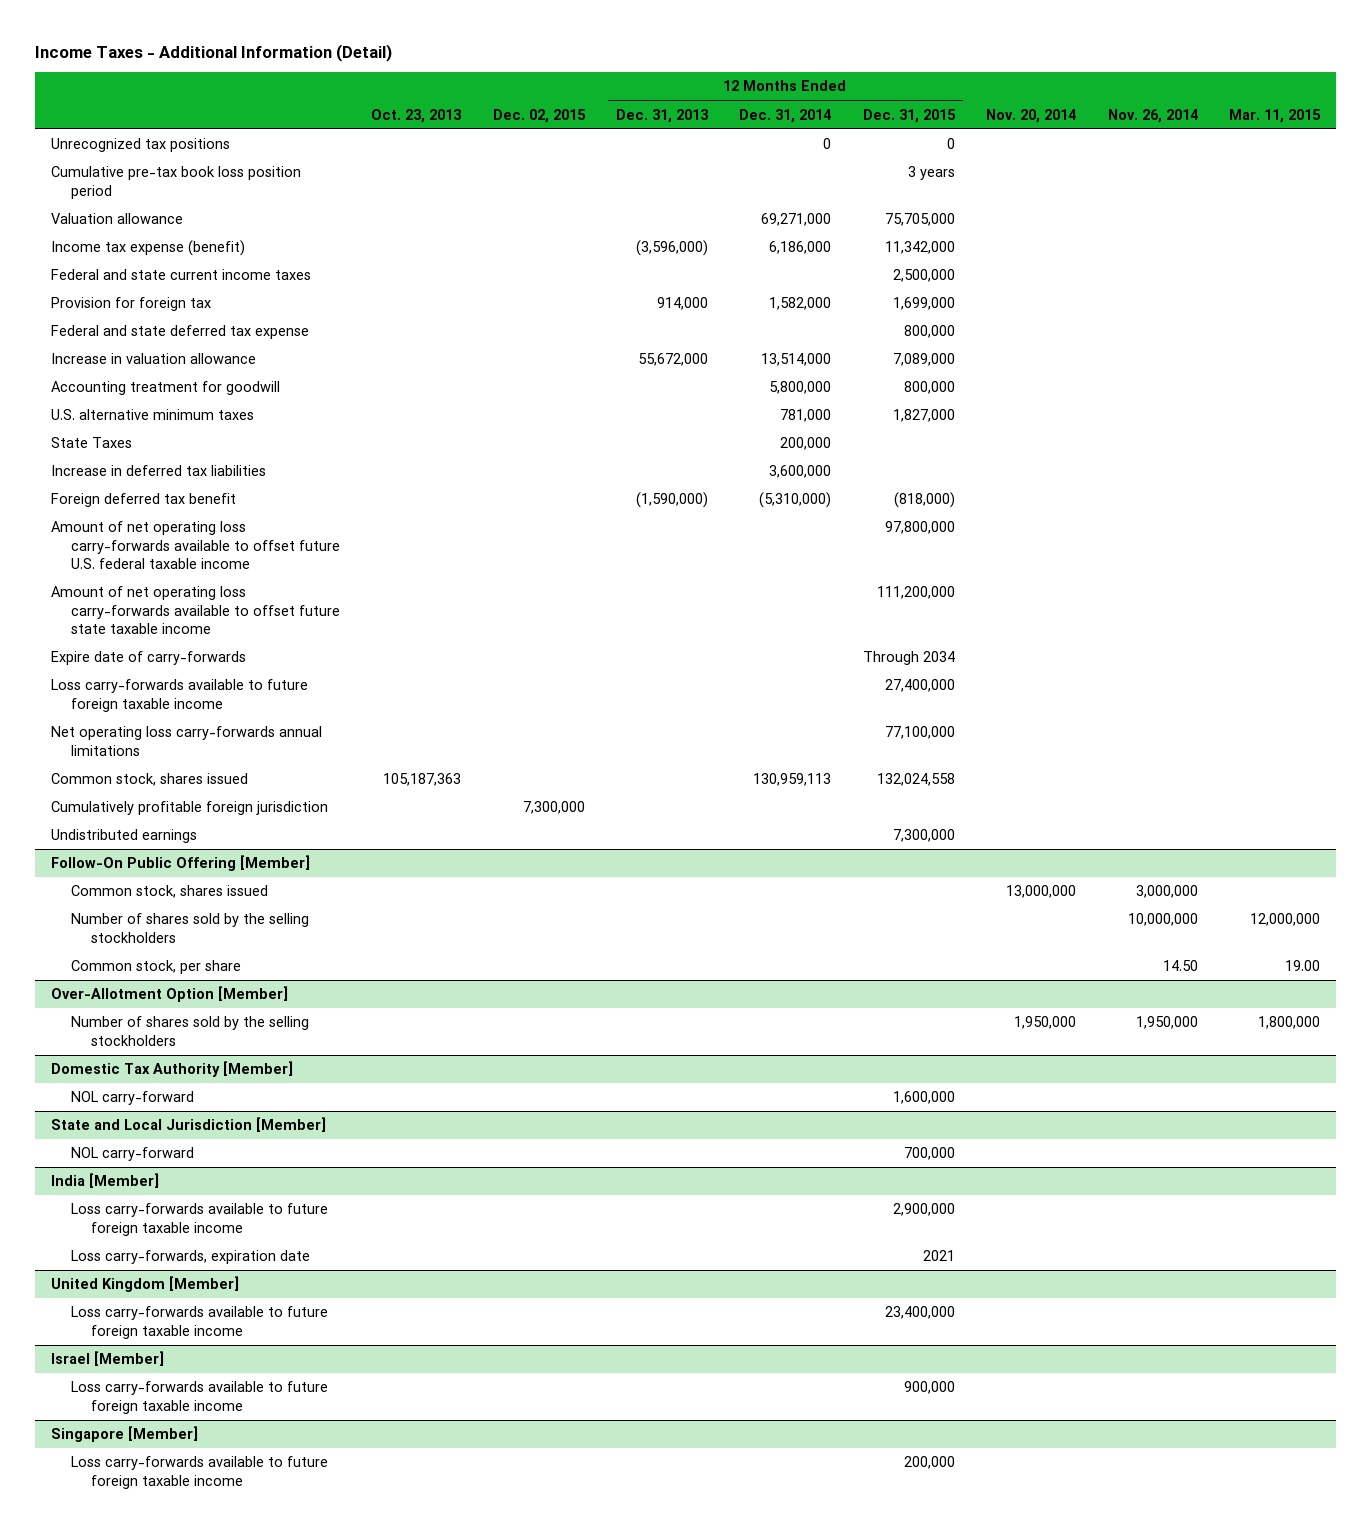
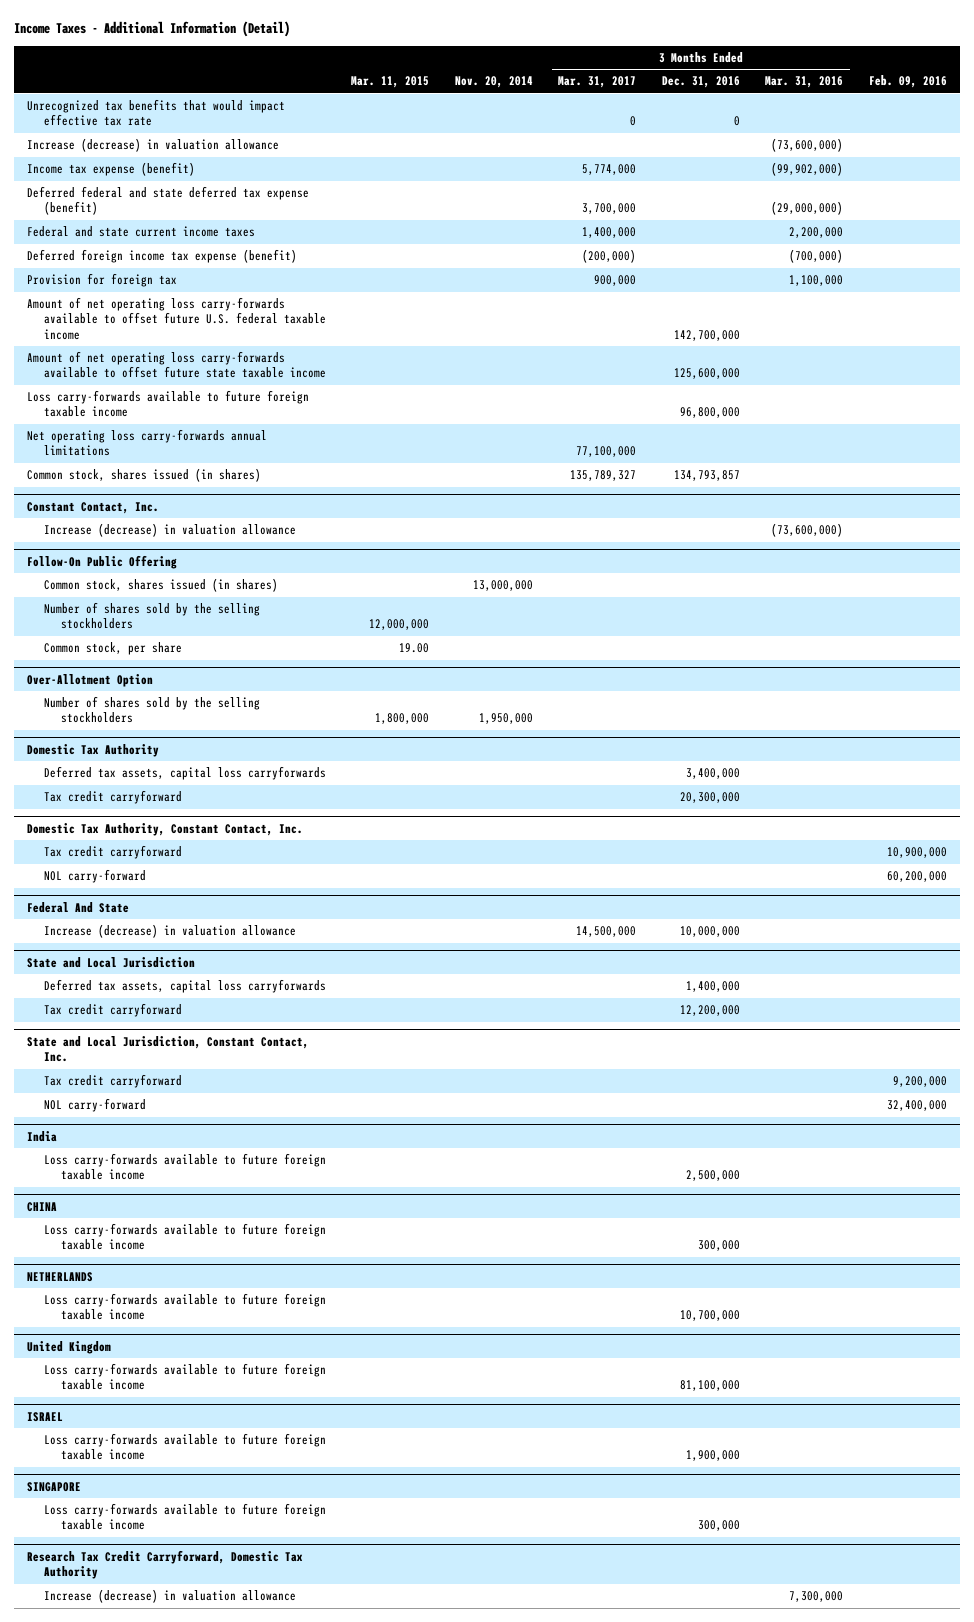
- | Oct. 23, 2013 | Dec. 02, 2015 | 12 Months Ended Dec. 31, 2013 | 12 Months Ended Dec. 31, 2014 | 12 Months Ended Dec. 31, 2015 | Nov. 20, 2014 | Nov. 26, 2014 | Mar. 11, 2015
+ | Mar. 11, 2015 | Nov. 20, 2014 | 3 Months Ended Mar. 31, 2017 | 3 Months Ended Dec. 31, 2016 | 3 Months Ended Mar. 31, 2016 | Feb. 09, 2016
- Unrecognized tax positions | | | | 0 | 0 | | |
- Cumulative pre-tax book loss position period | | | | | 3 years | | |
- Valuation allowance | | | | 69,271,000 | 75,705,000 | | |
+ Unrecognized tax benefits that would impact effective tax rate | | | 0 | 0 | |
+ Increase (decrease) in valuation allowance | | | | | (73,600,000) |
+ Deferred federal and state deferred tax expense (benefit) | | | 3,700,000 | | (29,000,000) |
+ Deferred foreign income tax expense (benefit) | | | (200,000) | | (700,000) |
- Federal and state deferred tax expense | | | | | 800,000 | | |
- Increase in valuation allowance | | | 55,672,000 | 13,514,000 | 7,089,000 | | |
- Accounting treatment for goodwill | | | | 5,800,000 | 800,000 | | |
- U.S. alternative minimum taxes | | | | 781,000 | 1,827,000 | | |
- State Taxes | | | | 200,000 | | | |
- Increase in deferred tax liabilities | | | | 3,600,000 | | | |
- Foreign deferred tax benefit | | | (1,590,000) | (5,310,000) | (818,000) | | |
- Expire date of carry-forwards | | | | | Through 2034 | | |
- Common stock, shares issued | 105,187,363 | | | 130,959,113 | 132,024,558 | | |
- Cumulatively profitable foreign jurisdiction | | 7,300,000 | | | | | |
- Undistributed earnings | | | | | 7,300,000 | | |
- Follow-On Public Offering [Member]
- Common stock, shares issued | | | | | | 13,000,000 | 3,000,000 |
+ Common stock, shares issued (in shares) | | | 135,789,327 | 134,793,857 | |
+ Constant Contact, Inc.
+ Increase (decrease) in valuation allowance | | | | | (73,600,000) |
+ Follow-On Public Offering
+ Common stock, shares issued (in shares) | | 13,000,000 | | | |
- Over-Allotment Option [Member]
+ Over-Allotment Option
- Domestic Tax Authority [Member]
- NOL carry-forward | | | | | 1,600,000 | | |
- State and Local Jurisdiction [Member]
- NOL carry-forward | | | | | 700,000 | | |
- India [Member]
+ Domestic Tax Authority
+ Deferred tax assets, capital loss carryforwards | | | | 3,400,000 | |
+ Tax credit carryforward | | | | 20,300,000 | |
+ Domestic Tax Authority, Constant Contact, Inc.
+ Tax credit carryforward | | | | | | 10,900,000
+ NOL carry-forward | | | | | | 60,200,000
+ Federal And State
+ Increase (decrease) in valuation allowance | | | 14,500,000 | 10,000,000 | |
+ State and Local Jurisdiction
+ Deferred tax assets, capital loss carryforwards | | | | 1,400,000 | |
+ Tax credit carryforward | | | | 12,200,000 | |
+ State and Local Jurisdiction, Constant Contact, Inc.
+ Tax credit carryforward | | | | | | 9,200,000
+ NOL carry-forward | | | | | | 32,400,000
+ India
- Loss carry-forwards, expiration date | | | | | 2021 | | |
- United Kingdom [Member]
+ CHINA
+ Loss carry-forwards available to future foreign taxable income | | | | 300,000 | |
+ NETHERLANDS
+ Loss carry-forwards available to future foreign taxable income | | | | 10,700,000 | |
+ United Kingdom
- Israel [Member]
+ ISRAEL
- Singapore [Member]
+ SINGAPORE
+ Research Tax Credit Carryforward, Domestic Tax Authority
+ Increase (decrease) in valuation allowance | | | | | 7,300,000 |

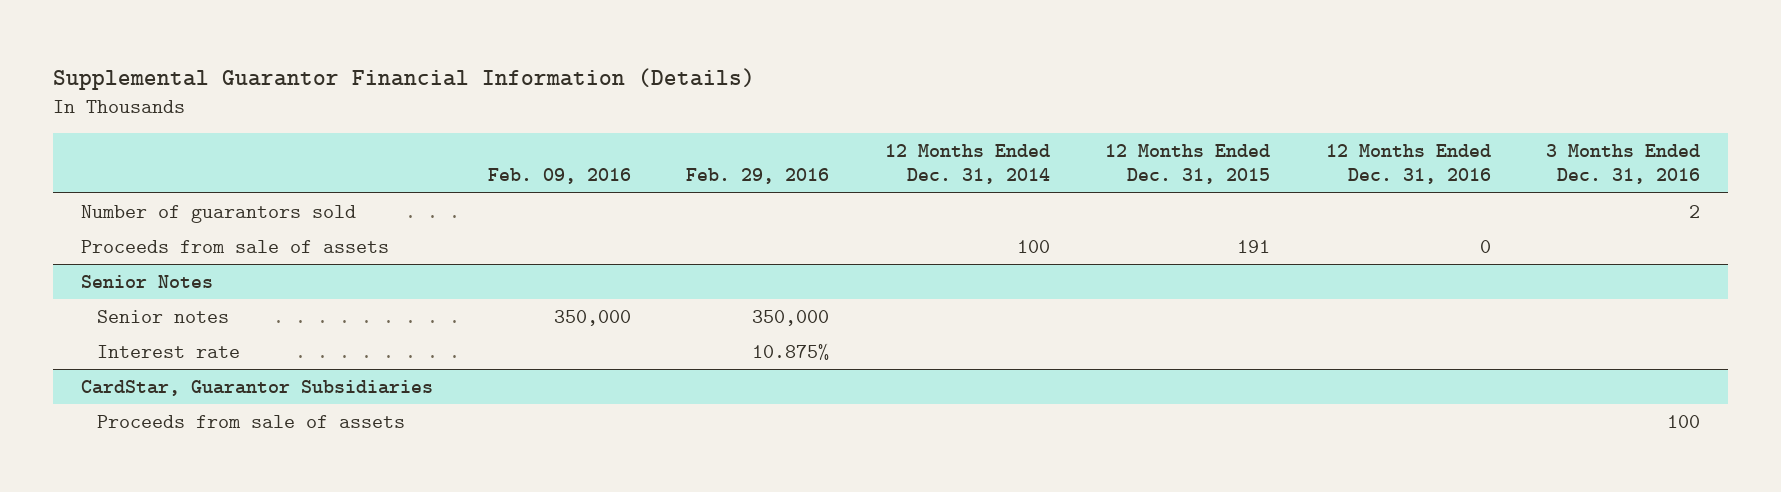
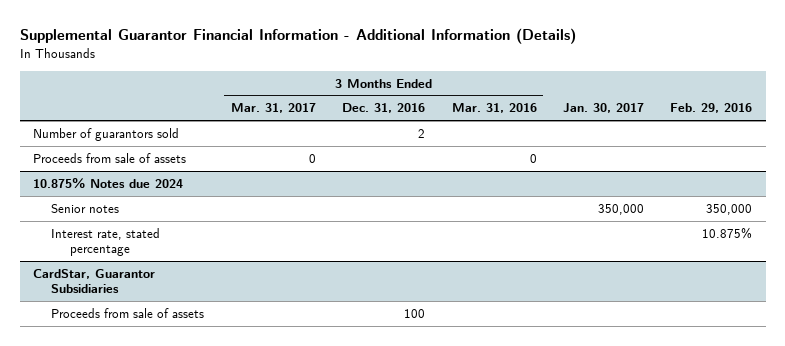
- Supplemental Guarantor Financial Information (Details)
+ Supplemental Guarantor Financial Information - Additional Information (Details)
- | Feb. 09, 2016 | Feb. 29, 2016 | 12 Months Ended Dec. 31, 2014 | 12 Months Ended Dec. 31, 2015 | 12 Months Ended Dec. 31, 2016 | 3 Months Ended Dec. 31, 2016
+ | 3 Months Ended Mar. 31, 2017 | 3 Months Ended Dec. 31, 2016 | 3 Months Ended Mar. 31, 2016 | Jan. 30, 2017 | Feb. 29, 2016
- Senior Notes
+ 10.875% Notes due 2024
- Interest rate | | 10.875% | | | |
+ Interest rate, stated percentage | | | | | 10.875%

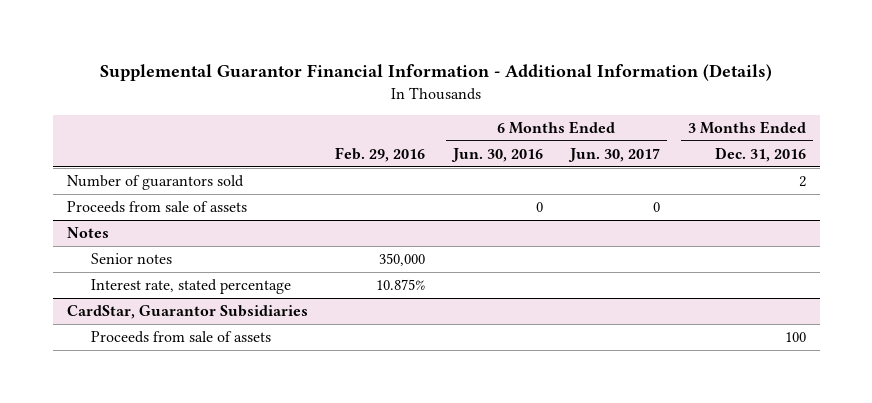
- | 3 Months Ended Mar. 31, 2017 | 3 Months Ended Dec. 31, 2016 | 3 Months Ended Mar. 31, 2016 | Jan. 30, 2017 | Feb. 29, 2016
+ | Feb. 29, 2016 | 6 Months Ended Jun. 30, 2016 | 6 Months Ended Jun. 30, 2017 | 3 Months Ended Dec. 31, 2016
- 10.875% Notes due 2024
+ Notes

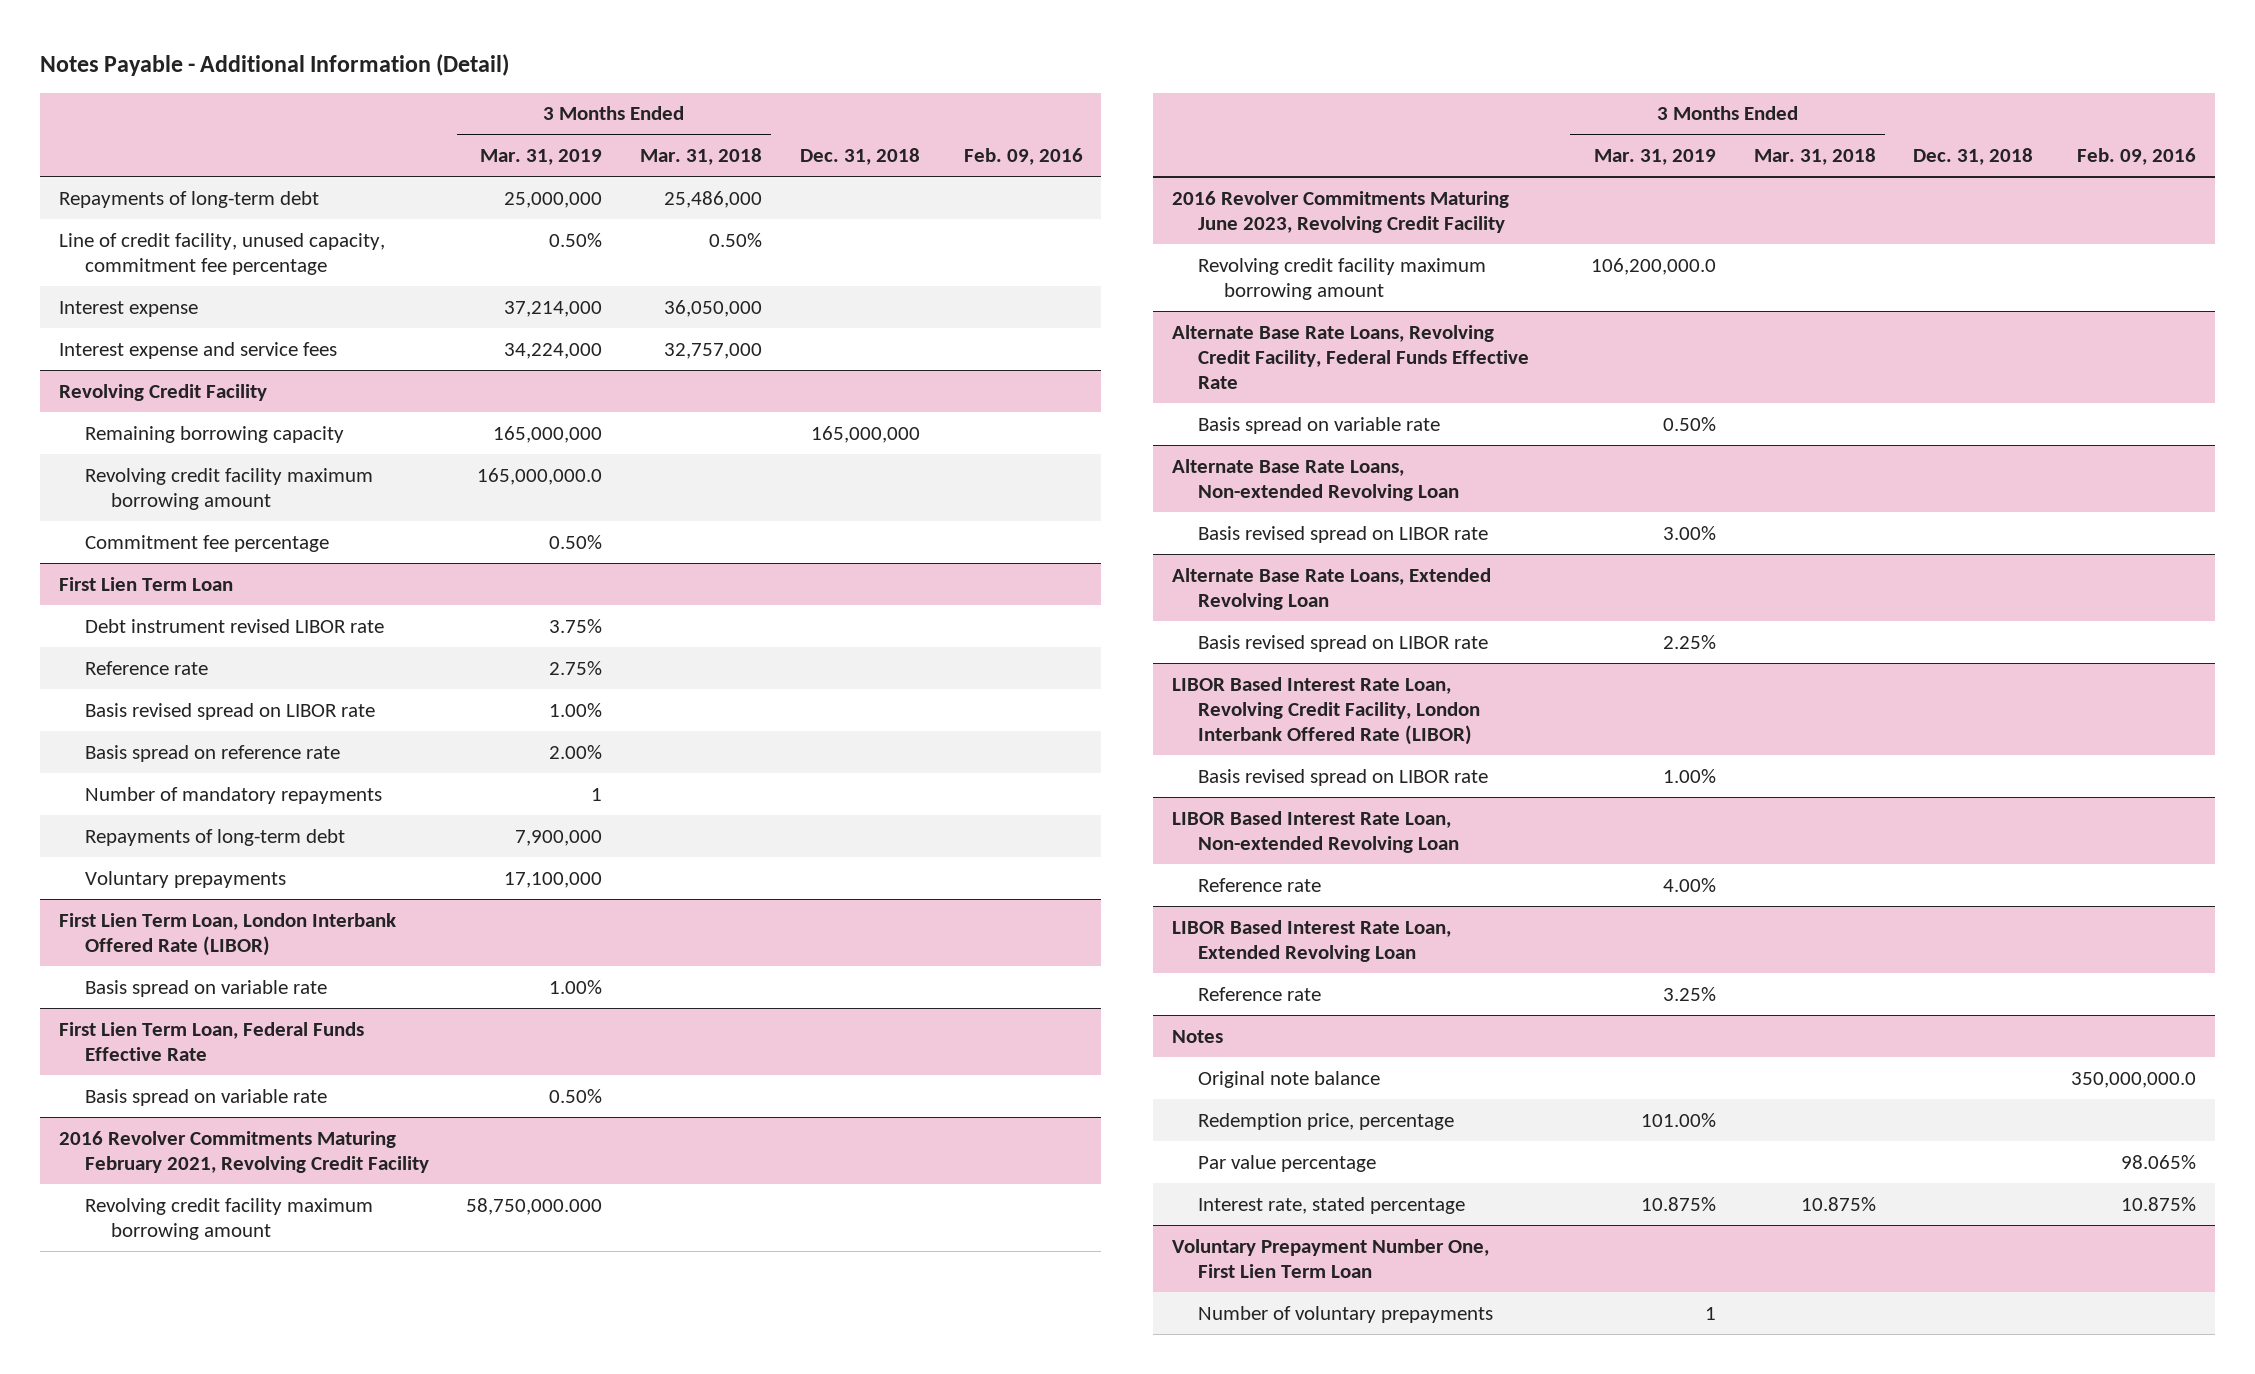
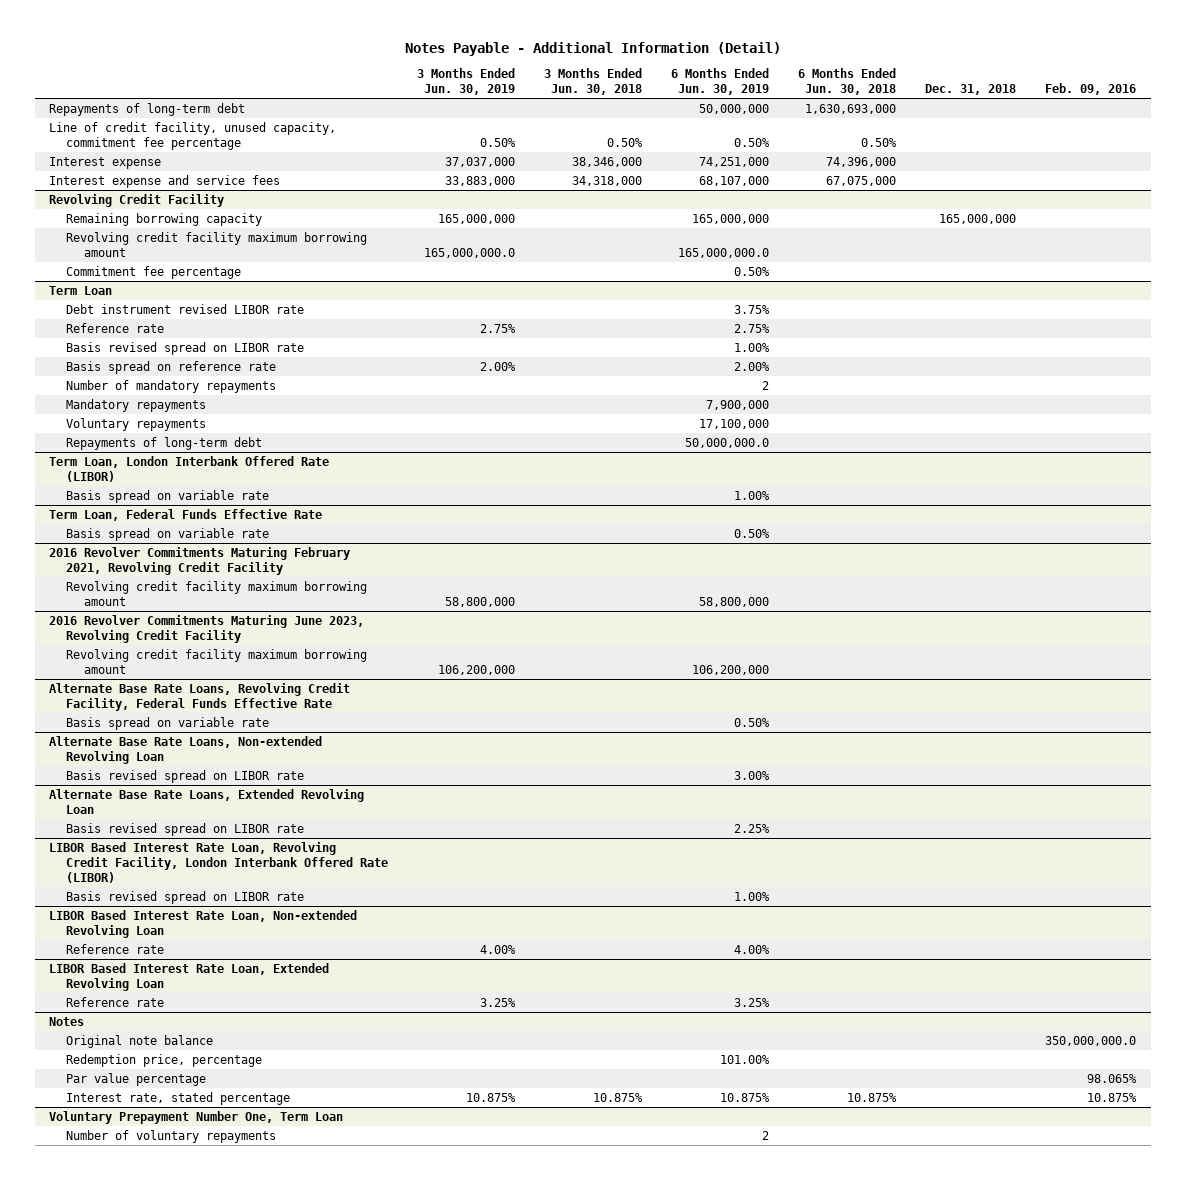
- | 3 Months Ended Mar. 31, 2019 | 3 Months Ended Mar. 31, 2018 | Dec. 31, 2018 | Feb. 09, 2016
+ | 3 Months Ended Jun. 30, 2019 | 3 Months Ended Jun. 30, 2018 | 6 Months Ended Jun. 30, 2019 | 6 Months Ended Jun. 30, 2018 | Dec. 31, 2018 | Feb. 09, 2016
- First Lien Term Loan
+ Term Loan
+ Mandatory repayments | | | 7,900,000 | | |
+ Voluntary repayments | | | 17,100,000 | | |
- Voluntary prepayments | 17,100,000 | | |
- First Lien Term Loan, London Interbank Offered Rate (LIBOR)
+ Term Loan, London Interbank Offered Rate (LIBOR)
- First Lien Term Loan, Federal Funds Effective Rate
+ Term Loan, Federal Funds Effective Rate
- Voluntary Prepayment Number One, First Lien Term Loan
- Number of voluntary prepayments | 1 | | |
+ Voluntary Prepayment Number One, Term Loan
+ Number of voluntary repayments | | | 2 | | |

